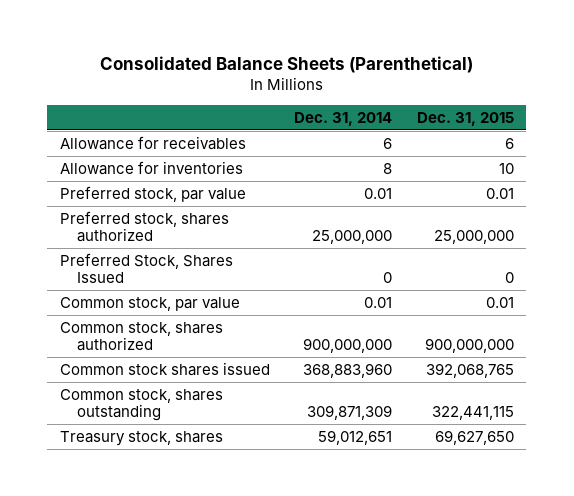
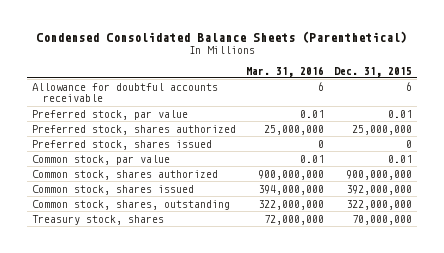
- Consolidated Balance Sheets (Parenthetical)
+ Condensed Consolidated Balance Sheets (Parenthetical)
- | Dec. 31, 2014 | Dec. 31, 2015
+ | Mar. 31, 2016 | Dec. 31, 2015
- Allowance for receivables | 6 | 6
- Allowance for inventories | 8 | 10
+ Allowance for doubtful accounts receivable | 6 | 6
- Preferred Stock, Shares Issued | 0 | 0
+ Preferred stock, shares issued | 0 | 0
- Common stock shares issued | 368,883,960 | 392,068,765
- Common stock, shares outstanding | 309,871,309 | 322,441,115
- Treasury stock, shares | 59,012,651 | 69,627,650
+ Common stock, shares issued | 394,000,000 | 392,000,000
+ Common stock, shares, outstanding | 322,000,000 | 322,000,000
+ Treasury stock, shares | 72,000,000 | 70,000,000

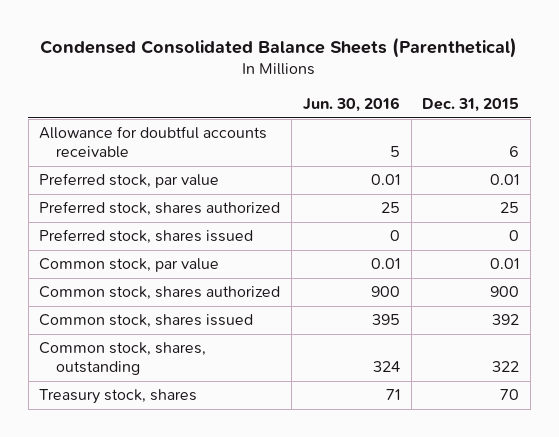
- | Mar. 31, 2016 | Dec. 31, 2015
+ | Jun. 30, 2016 | Dec. 31, 2015
- Preferred stock, shares authorized | 25,000,000 | 25,000,000
+ Preferred stock, shares authorized | 25 | 25
- Common stock, shares authorized | 900,000,000 | 900,000,000
- Common stock, shares issued | 394,000,000 | 392,000,000
- Common stock, shares, outstanding | 322,000,000 | 322,000,000
- Treasury stock, shares | 72,000,000 | 70,000,000
+ Common stock, shares authorized | 900 | 900
+ Common stock, shares issued | 395 | 392
+ Common stock, shares, outstanding | 324 | 322
+ Treasury stock, shares | 71 | 70

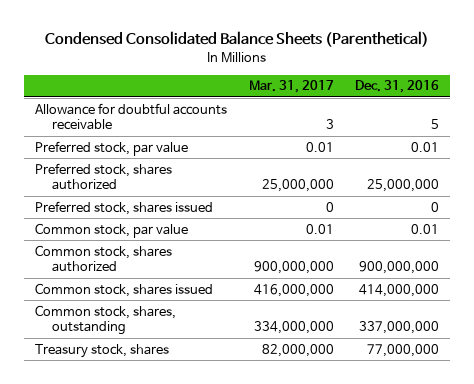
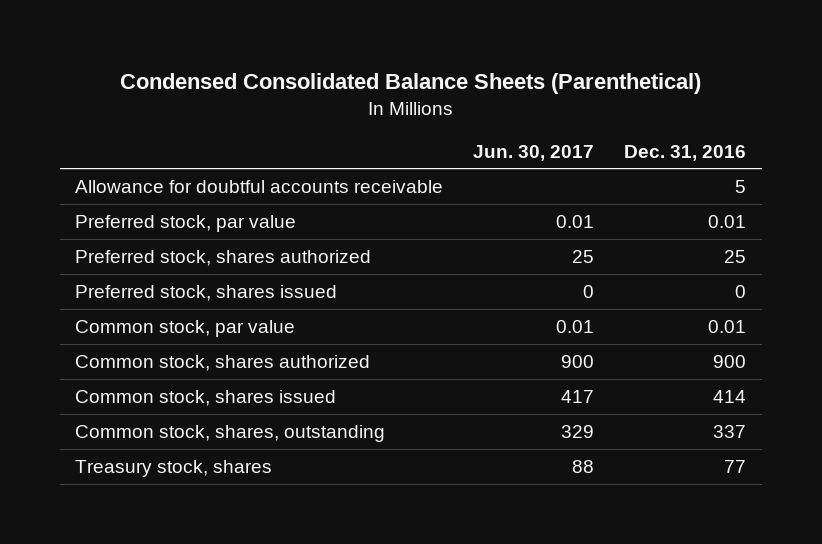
- | Mar. 31, 2017 | Dec. 31, 2016
+ | Jun. 30, 2017 | Dec. 31, 2016
- Preferred stock, shares authorized | 25,000,000 | 25,000,000
+ Preferred stock, shares authorized | 25 | 25
- Common stock, shares authorized | 900,000,000 | 900,000,000
- Common stock, shares issued | 416,000,000 | 414,000,000
- Common stock, shares, outstanding | 334,000,000 | 337,000,000
- Treasury stock, shares | 82,000,000 | 77,000,000
+ Common stock, shares authorized | 900 | 900
+ Common stock, shares issued | 417 | 414
+ Common stock, shares, outstanding | 329 | 337
+ Treasury stock, shares | 88 | 77

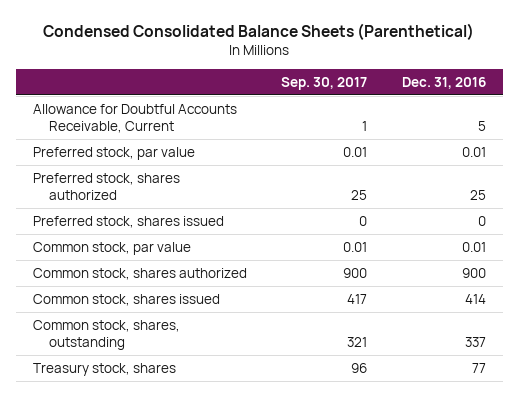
- | Jun. 30, 2017 | Dec. 31, 2016
+ | Sep. 30, 2017 | Dec. 31, 2016
- Allowance for doubtful accounts receivable | | 5
+ Allowance for Doubtful Accounts Receivable, Current | 1 | 5

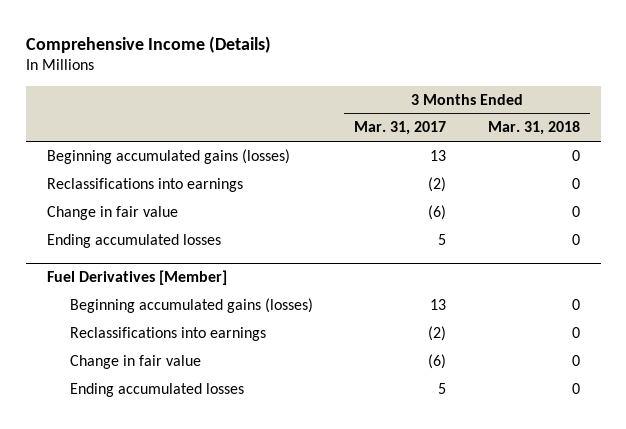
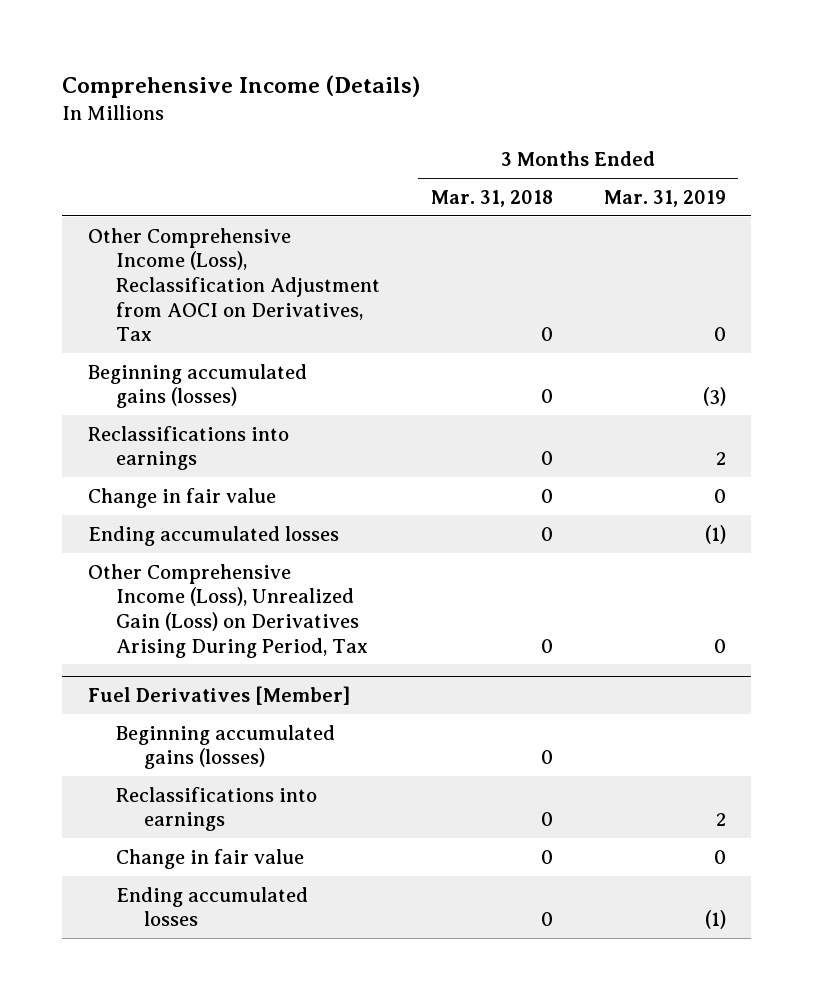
- | 3 Months Ended Mar. 31, 2017 | 3 Months Ended Mar. 31, 2018
+ | 3 Months Ended Mar. 31, 2018 | 3 Months Ended Mar. 31, 2019
+ Other Comprehensive Income (Loss), Reclassification Adjustment from AOCI on Derivatives, Tax | 0 | 0
+ Other Comprehensive Income (Loss), Unrealized Gain (Loss) on Derivatives Arising During Period, Tax | 0 | 0

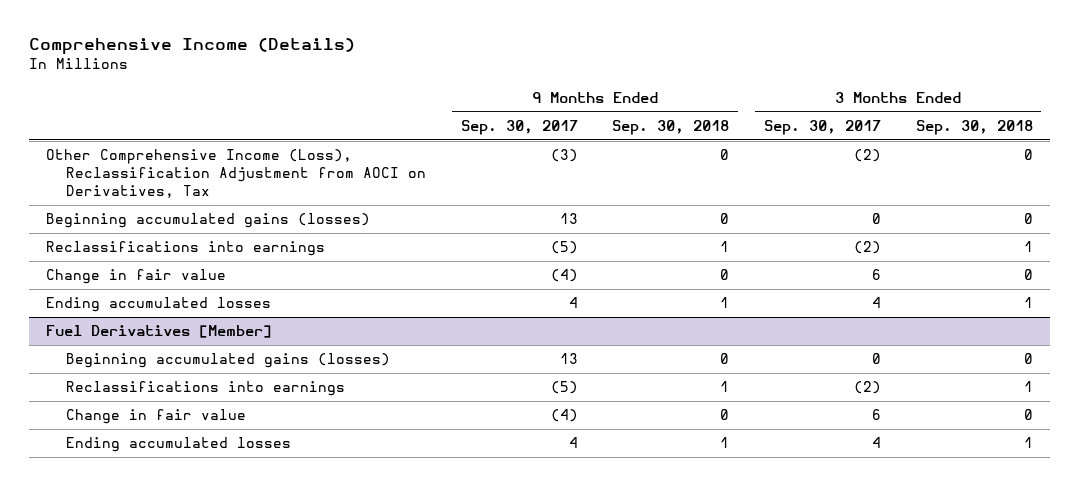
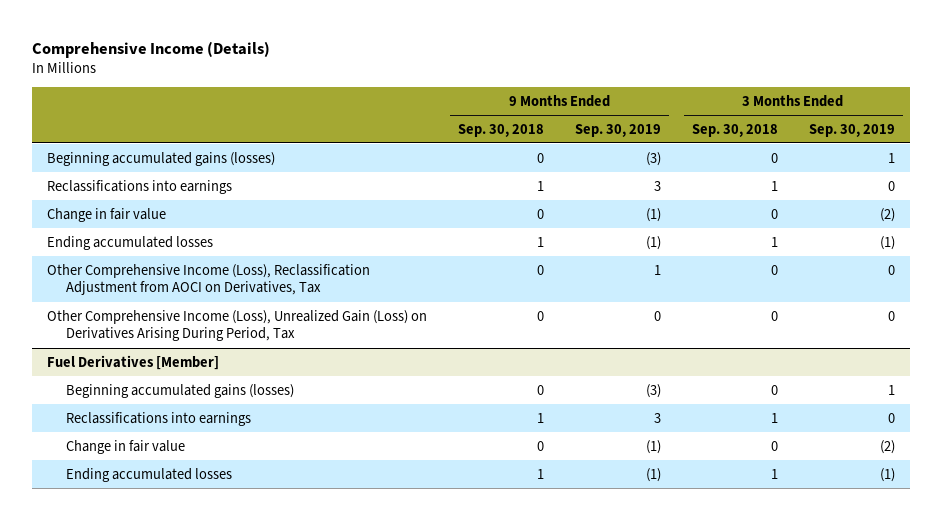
- | 9 Months Ended Sep. 30, 2017 | 9 Months Ended Sep. 30, 2018 | 3 Months Ended Sep. 30, 2017 | 3 Months Ended Sep. 30, 2018
+ | 9 Months Ended Sep. 30, 2018 | 9 Months Ended Sep. 30, 2019 | 3 Months Ended Sep. 30, 2018 | 3 Months Ended Sep. 30, 2019
moved down: Other Comprehensive Income (Loss), Reclassification Adjustment from AOCI on Derivatives, Tax | 0 | 1 | 0 | 0
+ Other Comprehensive Income (Loss), Unrealized Gain (Loss) on Derivatives Arising During Period, Tax | 0 | 0 | 0 | 0

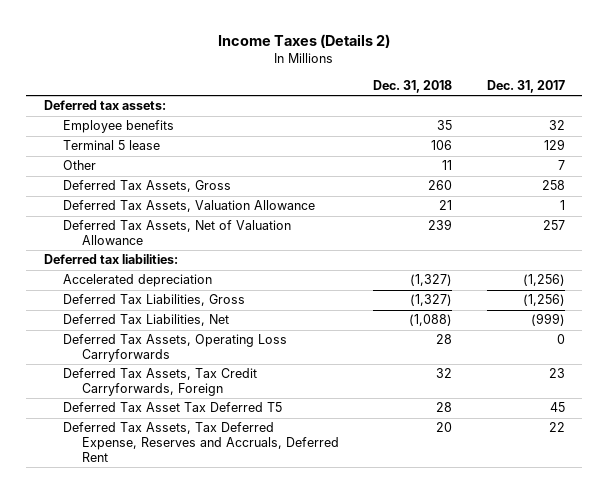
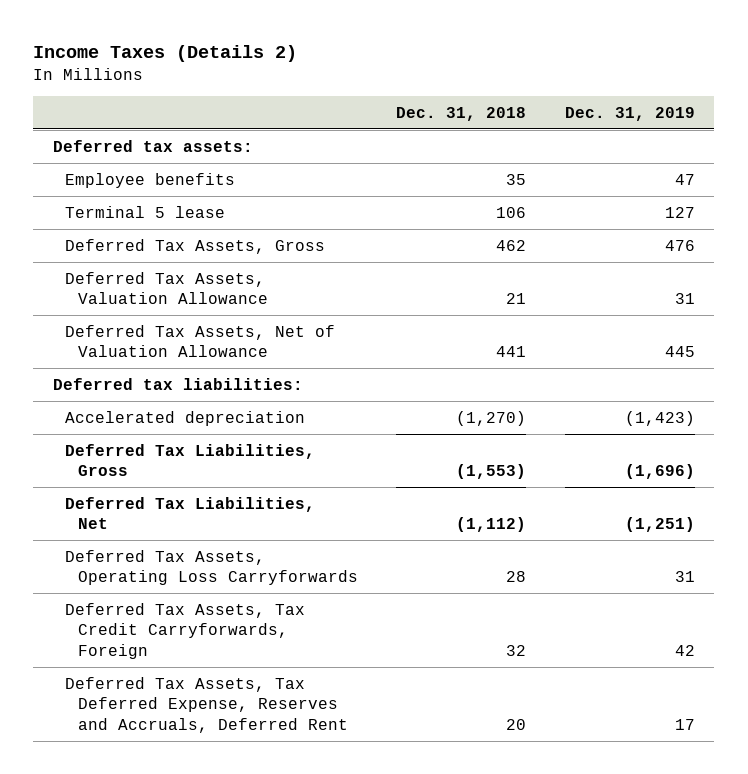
- | Dec. 31, 2018 | Dec. 31, 2017
+ | Dec. 31, 2018 | Dec. 31, 2019
- Other | 11 | 7
- Deferred Tax Assets, Gross | 260 | 258
+ Deferred Tax Assets, Gross | 462 | 476
- Deferred Tax Assets, Net of Valuation Allowance | 239 | 257
+ Deferred Tax Assets, Net of Valuation Allowance | 441 | 445
- Accelerated depreciation | (1,327) | (1,256)
- Deferred Tax Liabilities, Gross | (1,327) | (1,256)
- Deferred Tax Liabilities, Net | (1,088) | (999)
+ Accelerated depreciation | (1,270) | (1,423)
+ Deferred Tax Liabilities, Gross | (1,553) | (1,696)
+ Deferred Tax Liabilities, Net | (1,112) | (1,251)
- Deferred Tax Asset Tax Deferred T5 | 28 | 45

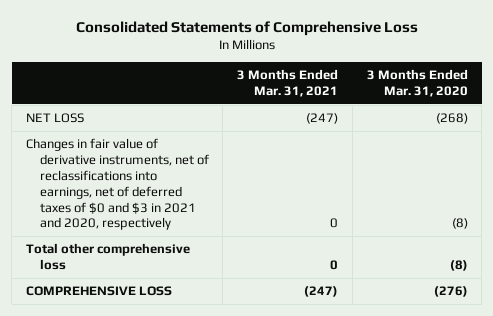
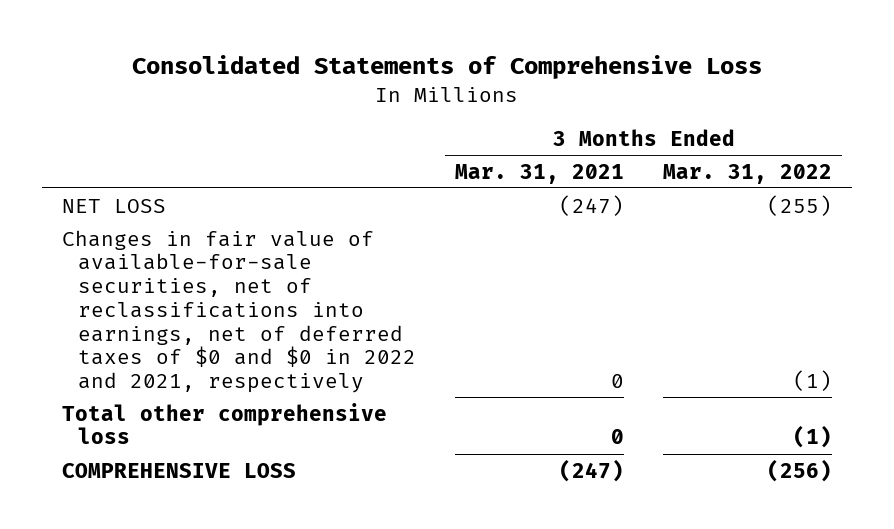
- | 3 Months Ended Mar. 31, 2021 | 3 Months Ended Mar. 31, 2020
+ | 3 Months Ended Mar. 31, 2021 | 3 Months Ended Mar. 31, 2022
- Changes in fair value of derivative instruments, net of reclassifications into earnings, net of deferred taxes of $0 and $3 in 2021 and 2020, respectively | 0 | (8)
+ Changes in fair value of available-for-sale securities, net of reclassifications into earnings, net of deferred taxes of $0 and $0 in 2022 and 2021, respectively | 0 | (1)

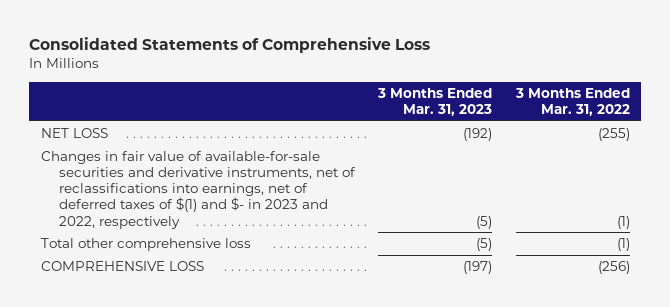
- | 3 Months Ended Mar. 31, 2021 | 3 Months Ended Mar. 31, 2022
+ | 3 Months Ended Mar. 31, 2023 | 3 Months Ended Mar. 31, 2022
- Changes in fair value of available-for-sale securities, net of reclassifications into earnings, net of deferred taxes of $0 and $0 in 2022 and 2021, respectively | 0 | (1)
+ Changes in fair value of available-for-sale securities and derivative instruments, net of reclassifications into earnings, net of deferred taxes of $(1) and $- in 2023 and 2022, respectively | (5) | (1)

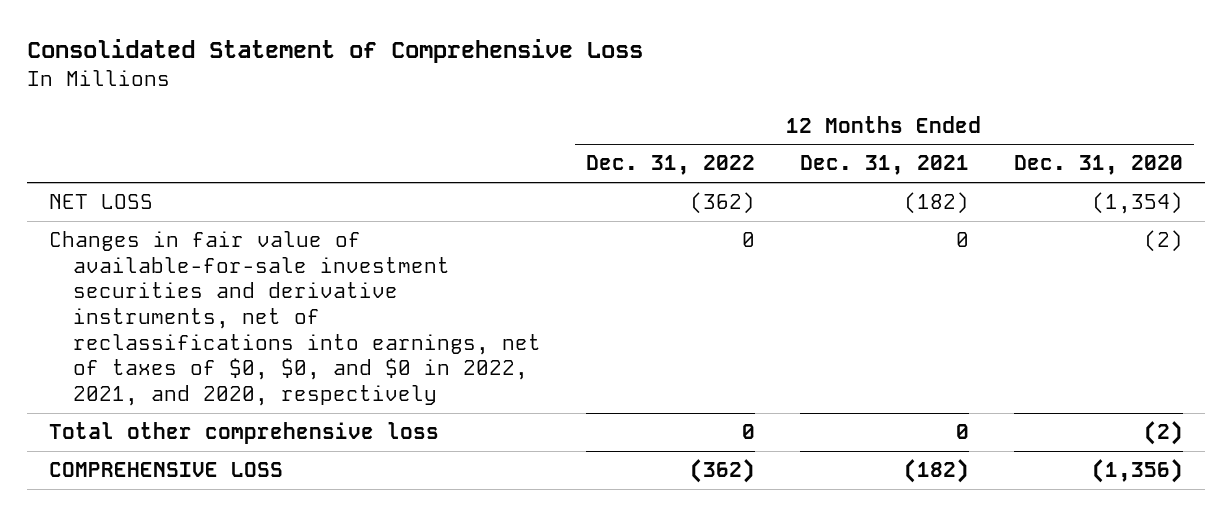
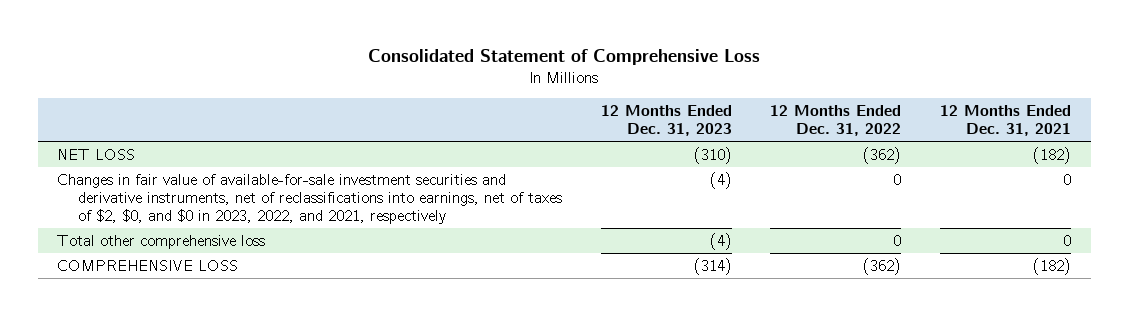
- | 12 Months Ended Dec. 31, 2022 | 12 Months Ended Dec. 31, 2021 | 12 Months Ended Dec. 31, 2020
+ | 12 Months Ended Dec. 31, 2023 | 12 Months Ended Dec. 31, 2022 | 12 Months Ended Dec. 31, 2021
- Changes in fair value of available-for-sale investment securities and derivative instruments, net of reclassifications into earnings, net of taxes of $0, $0, and $0 in 2022, 2021, and 2020, respectively | 0 | 0 | (2)
+ Changes in fair value of available-for-sale investment securities and derivative instruments, net of reclassifications into earnings, net of taxes of $2, $0, and $0 in 2023, 2022, and 2021, respectively | (4) | 0 | 0

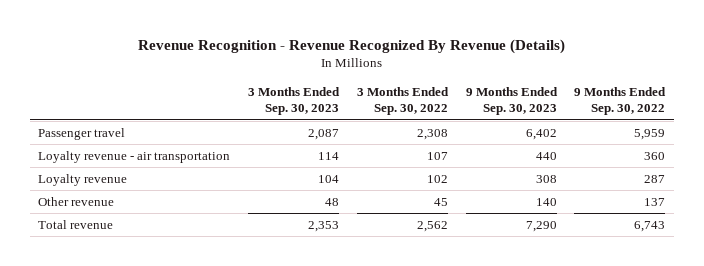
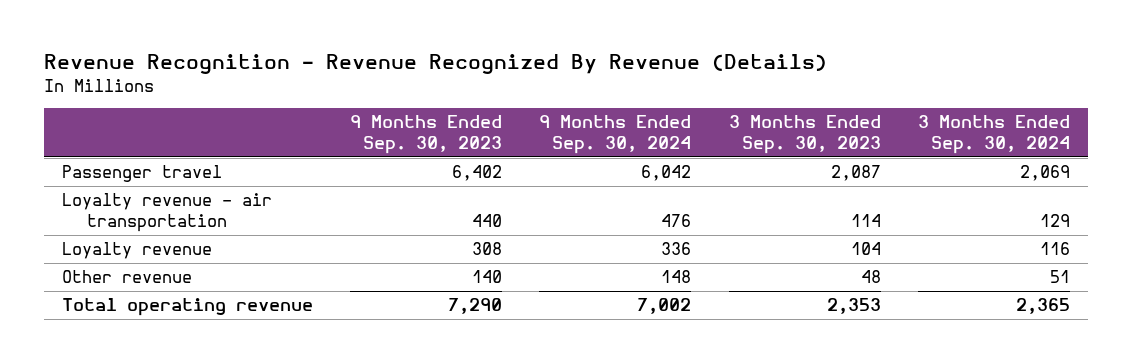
- | 3 Months Ended Sep. 30, 2023 | 3 Months Ended Sep. 30, 2022 | 9 Months Ended Sep. 30, 2023 | 9 Months Ended Sep. 30, 2022
+ | 9 Months Ended Sep. 30, 2023 | 9 Months Ended Sep. 30, 2024 | 3 Months Ended Sep. 30, 2023 | 3 Months Ended Sep. 30, 2024
- Total revenue | 2,353 | 2,562 | 7,290 | 6,743
+ Total operating revenue | 7,290 | 7,002 | 2,353 | 2,365

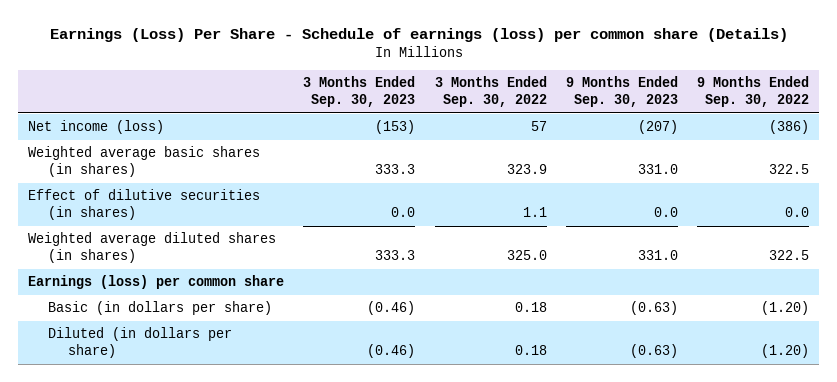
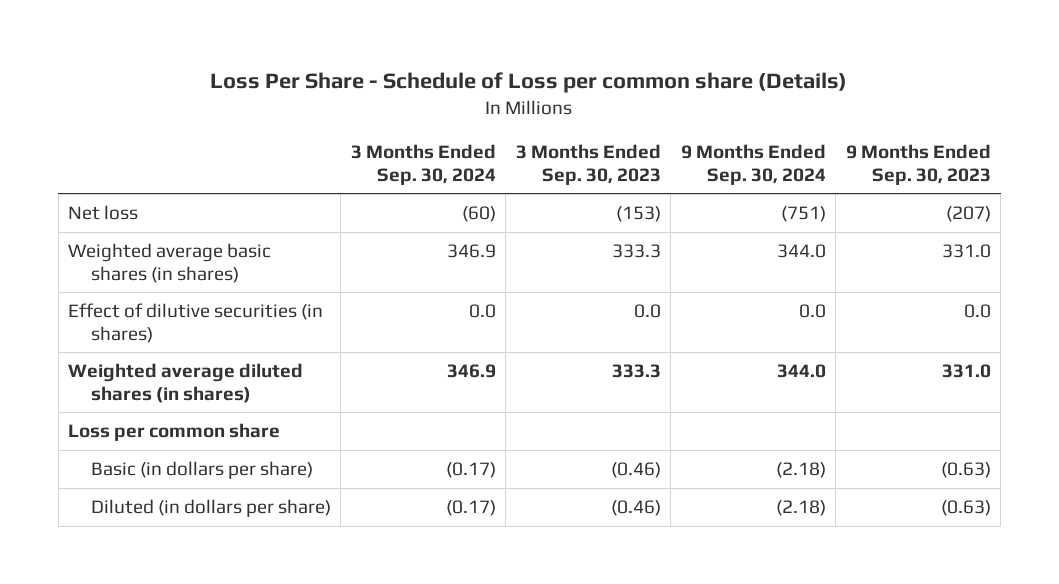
- Earnings (Loss) Per Share - Schedule of earnings (loss) per common share (Details)
+ Loss Per Share - Schedule of Loss per common share (Details)
- | 3 Months Ended Sep. 30, 2023 | 3 Months Ended Sep. 30, 2022 | 9 Months Ended Sep. 30, 2023 | 9 Months Ended Sep. 30, 2022
+ | 3 Months Ended Sep. 30, 2024 | 3 Months Ended Sep. 30, 2023 | 9 Months Ended Sep. 30, 2024 | 9 Months Ended Sep. 30, 2023
- Net income (loss) | (153) | 57 | (207) | (386)
+ Net loss | (60) | (153) | (751) | (207)
- Earnings (loss) per common share
+ Loss per common share

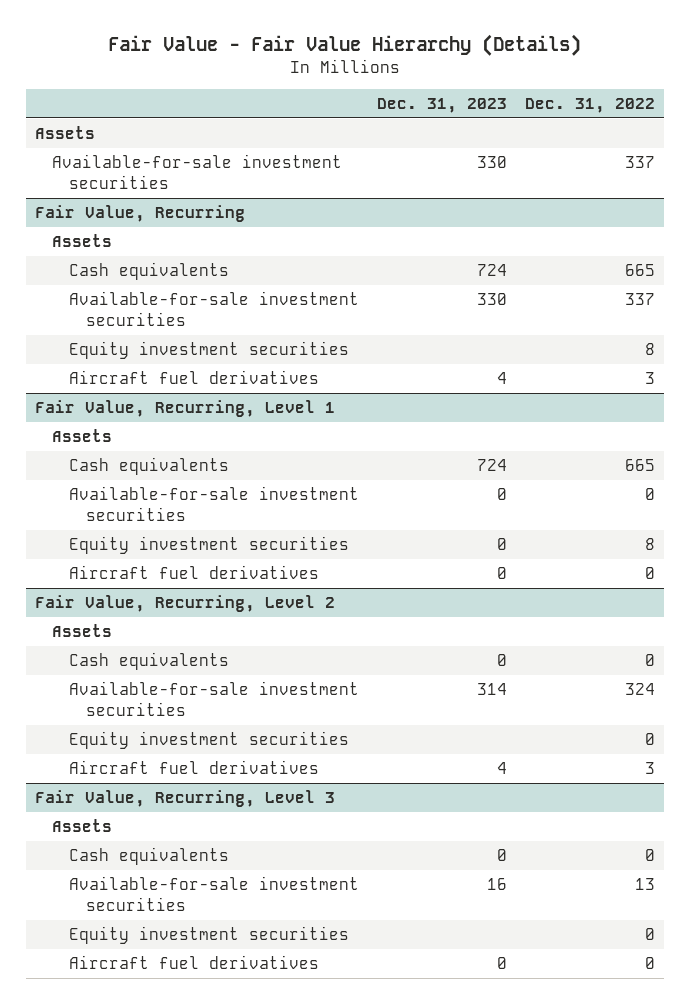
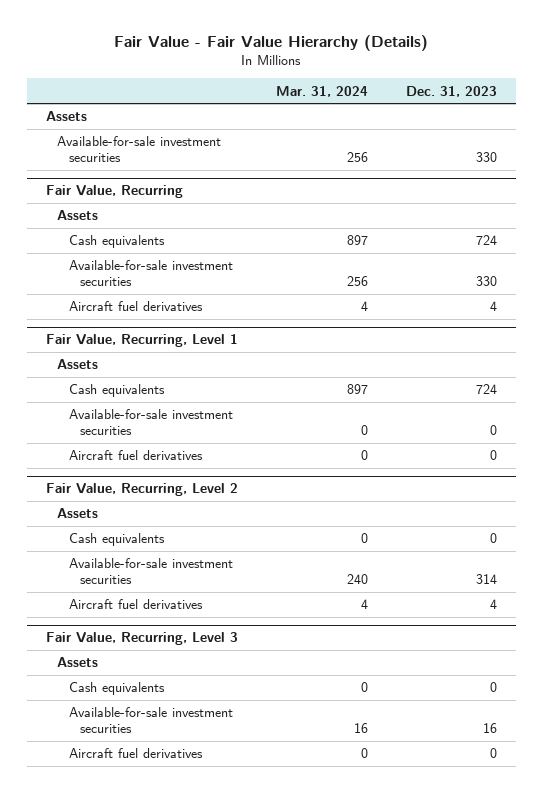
- | Dec. 31, 2023 | Dec. 31, 2022
+ | Mar. 31, 2024 | Dec. 31, 2023
@ Fair Value, Recurring
- Equity investment securities | | 8
@ Fair Value, Recurring, Level 1
- Equity investment securities | 0 | 8
@ Fair Value, Recurring, Level 2
- Equity investment securities | | 0
@ Fair Value, Recurring, Level 3
- Equity investment securities | | 0

